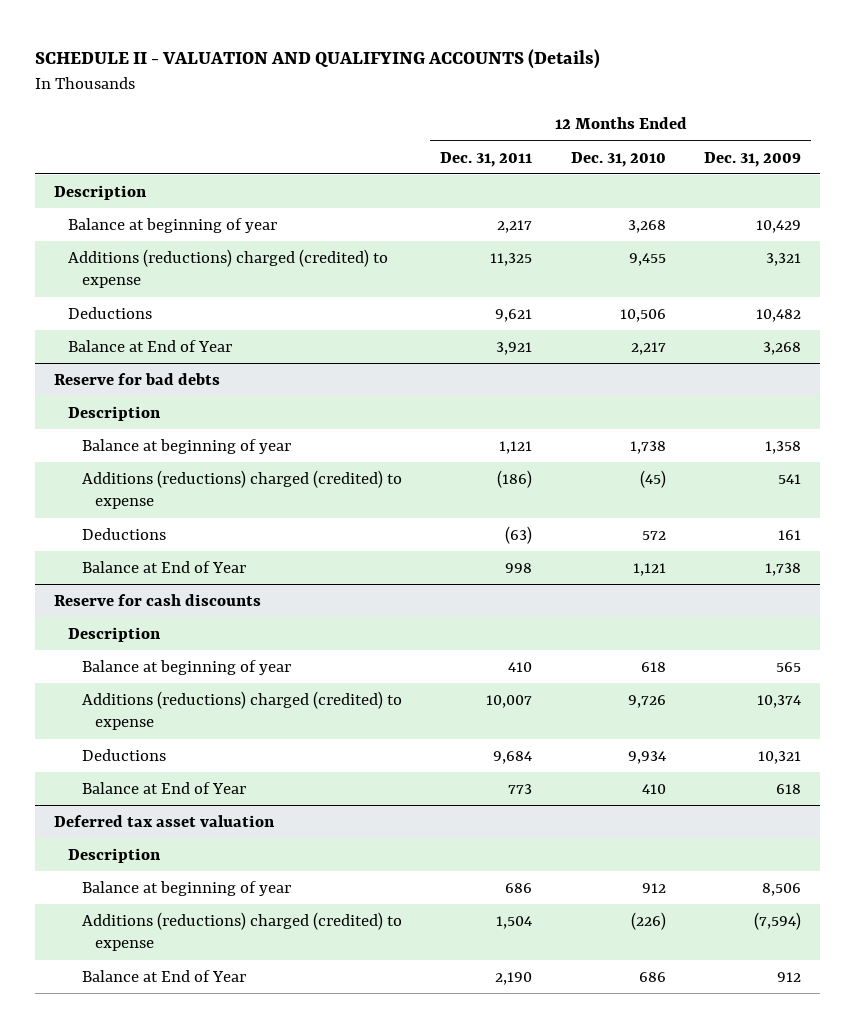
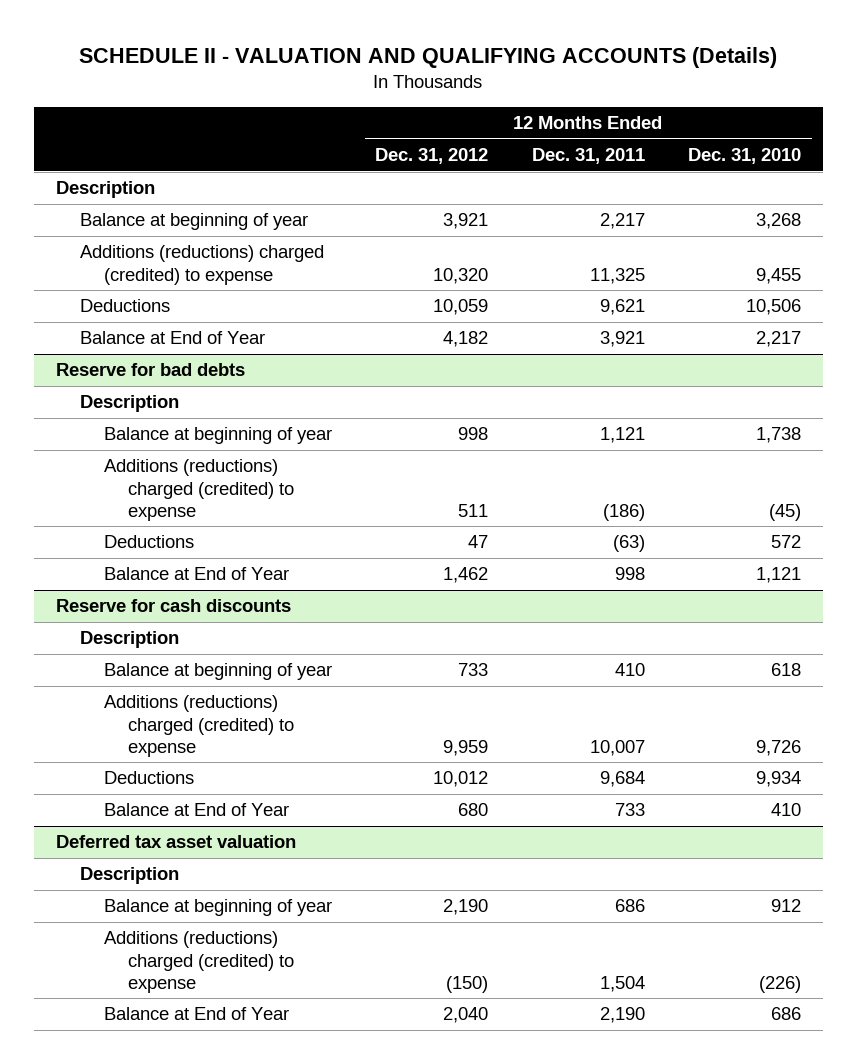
- | 12 Months Ended Dec. 31, 2011 | 12 Months Ended Dec. 31, 2010 | 12 Months Ended Dec. 31, 2009
+ | 12 Months Ended Dec. 31, 2012 | 12 Months Ended Dec. 31, 2011 | 12 Months Ended Dec. 31, 2010
@ Reserve for cash discounts
- Balance at End of Year | 773 | 410 | 618
+ Balance at End of Year | 680 | 733 | 410

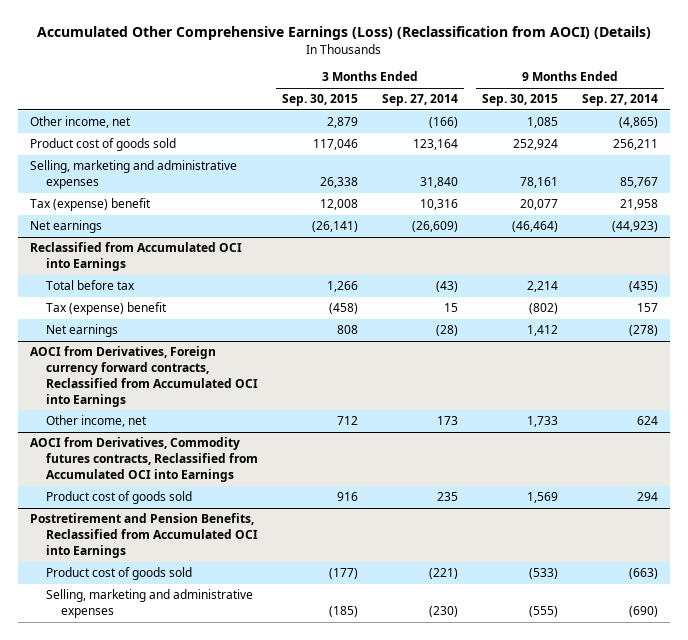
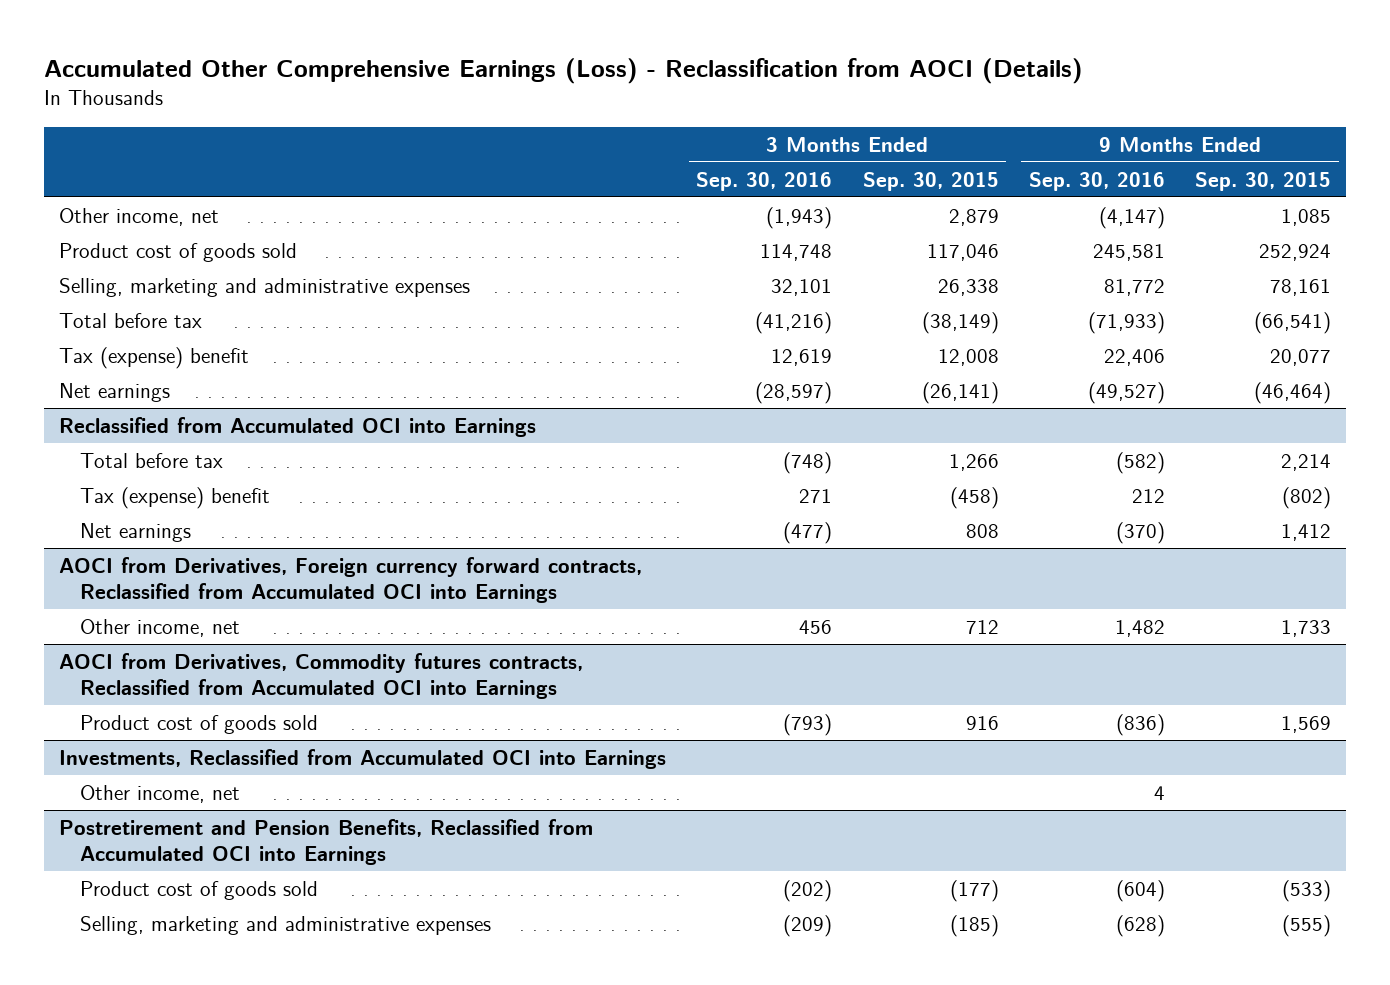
- Accumulated Other Comprehensive Earnings (Loss) (Reclassification from AOCI) (Details)
+ Accumulated Other Comprehensive Earnings (Loss) - Reclassification from AOCI (Details)
- | 3 Months Ended Sep. 30, 2015 | 3 Months Ended Sep. 27, 2014 | 9 Months Ended Sep. 30, 2015 | 9 Months Ended Sep. 27, 2014
+ | 3 Months Ended Sep. 30, 2016 | 3 Months Ended Sep. 30, 2015 | 9 Months Ended Sep. 30, 2016 | 9 Months Ended Sep. 30, 2015
+ Total before tax | (41,216) | (38,149) | (71,933) | (66,541)
+ Investments, Reclassified from Accumulated OCI into Earnings
+ Other income, net | | | 4 |

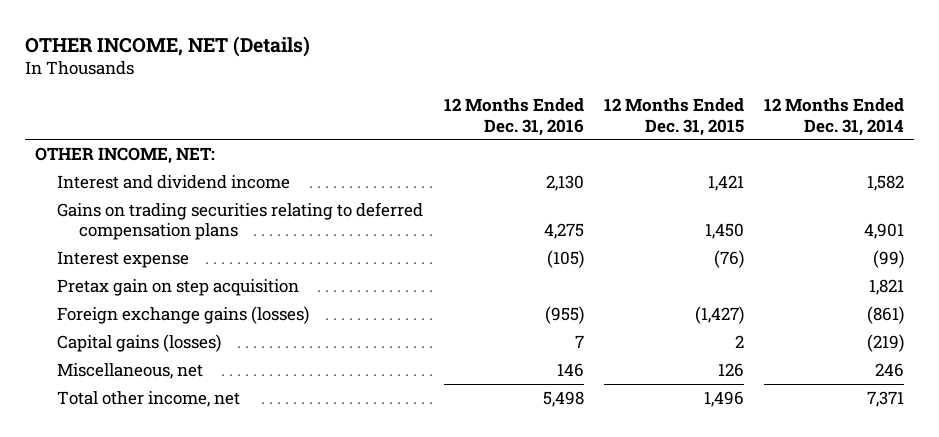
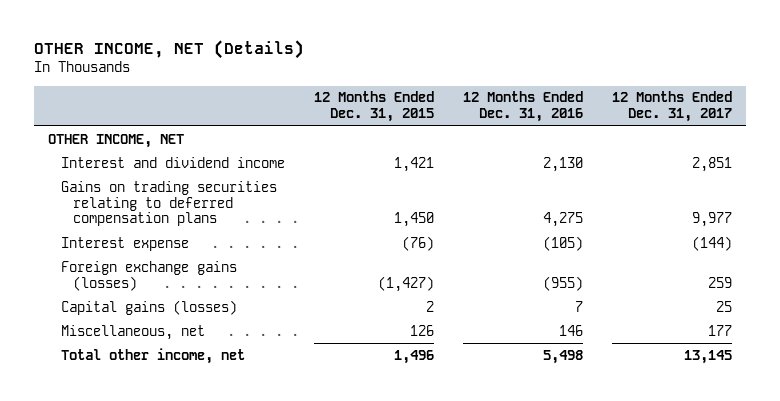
- | 12 Months Ended Dec. 31, 2016 | 12 Months Ended Dec. 31, 2015 | 12 Months Ended Dec. 31, 2014
+ | 12 Months Ended Dec. 31, 2015 | 12 Months Ended Dec. 31, 2016 | 12 Months Ended Dec. 31, 2017
- OTHER INCOME, NET:
+ OTHER INCOME, NET
- Pretax gain on step acquisition | | | 1,821

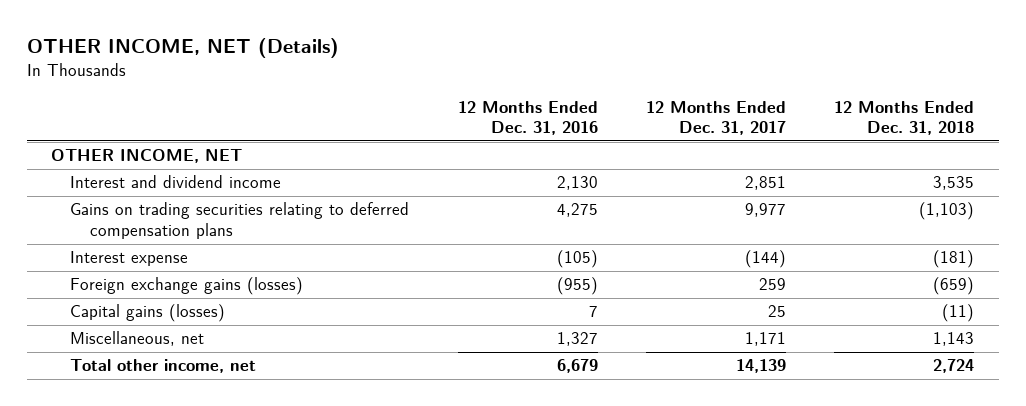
- | 12 Months Ended Dec. 31, 2015 | 12 Months Ended Dec. 31, 2016 | 12 Months Ended Dec. 31, 2017
+ | 12 Months Ended Dec. 31, 2016 | 12 Months Ended Dec. 31, 2017 | 12 Months Ended Dec. 31, 2018
- Miscellaneous, net | 126 | 146 | 177
- Total other income, net | 1,496 | 5,498 | 13,145
+ Miscellaneous, net | 1,327 | 1,171 | 1,143
+ Total other income, net | 6,679 | 14,139 | 2,724

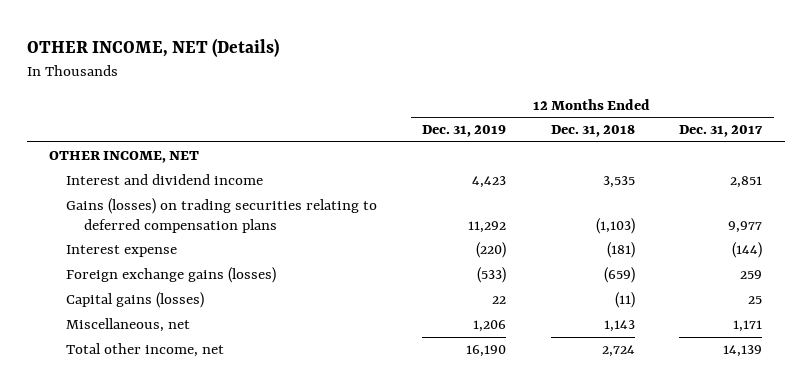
- | 12 Months Ended Dec. 31, 2016 | 12 Months Ended Dec. 31, 2017 | 12 Months Ended Dec. 31, 2018
+ | 12 Months Ended Dec. 31, 2019 | 12 Months Ended Dec. 31, 2018 | 12 Months Ended Dec. 31, 2017
- Gains on trading securities relating to deferred compensation plans | 4,275 | 9,977 | (1,103)
+ Gains (losses) on trading securities relating to deferred compensation plans | 11,292 | (1,103) | 9,977

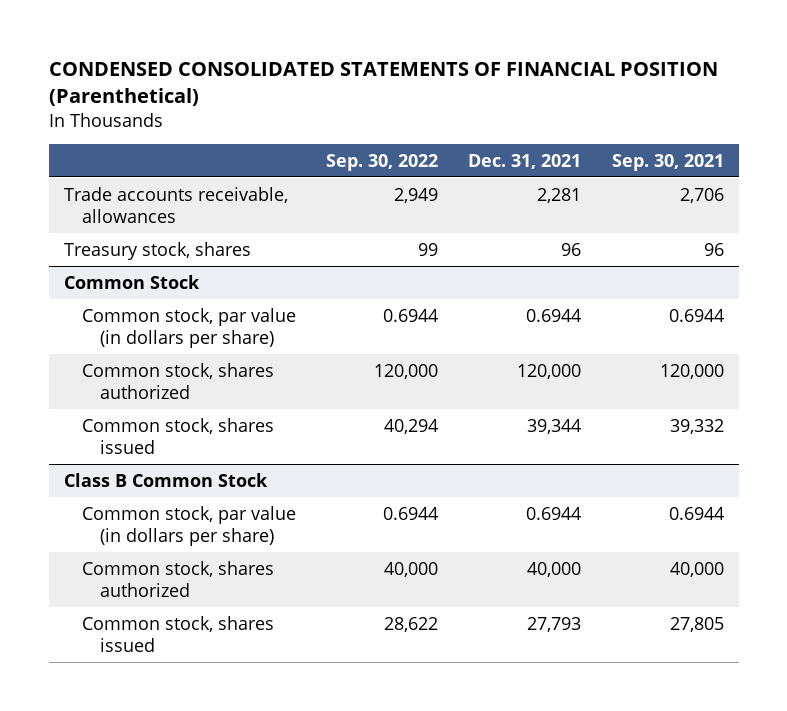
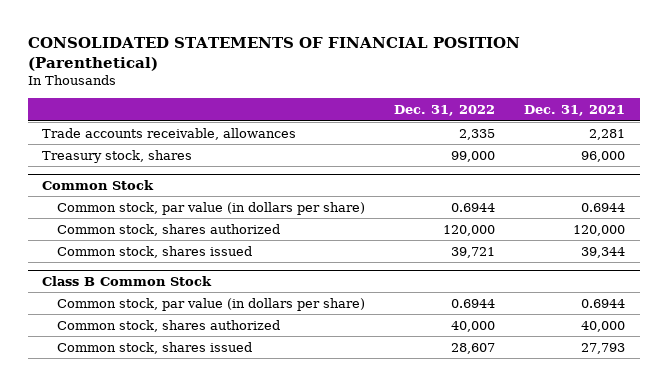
- CONDENSED CONSOLIDATED STATEMENTS OF FINANCIAL POSITION (Parenthetical)
+ CONSOLIDATED STATEMENTS OF FINANCIAL POSITION (Parenthetical)
- | Sep. 30, 2022 | Dec. 31, 2021 | Sep. 30, 2021
+ | Dec. 31, 2022 | Dec. 31, 2021
- Treasury stock, shares | 99 | 96 | 96
+ Treasury stock, shares | 99,000 | 96,000

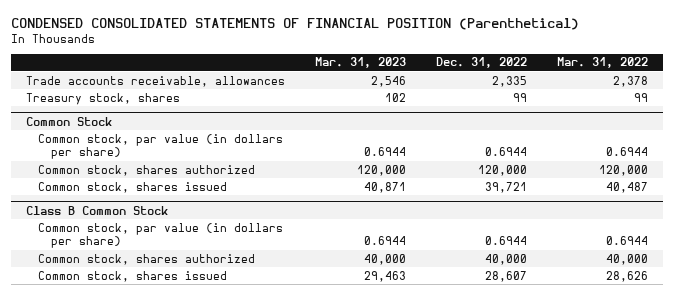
- CONSOLIDATED STATEMENTS OF FINANCIAL POSITION (Parenthetical)
+ CONDENSED CONSOLIDATED STATEMENTS OF FINANCIAL POSITION (Parenthetical)
- | Dec. 31, 2022 | Dec. 31, 2021
+ | Mar. 31, 2023 | Dec. 31, 2022 | Mar. 31, 2022
- Treasury stock, shares | 99,000 | 96,000
+ Treasury stock, shares | 102 | 99 | 99

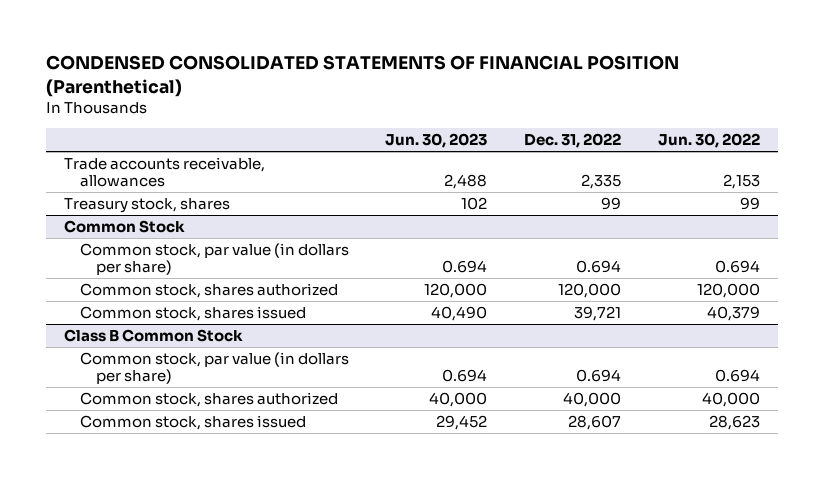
- | Mar. 31, 2023 | Dec. 31, 2022 | Mar. 31, 2022
+ | Jun. 30, 2023 | Dec. 31, 2022 | Jun. 30, 2022
@ Common Stock
- Common stock, par value (in dollars per share) | 0.6944 | 0.6944 | 0.6944
+ Common stock, par value (in dollars per share) | 0.694 | 0.694 | 0.694
@ Class B Common Stock
- Common stock, par value (in dollars per share) | 0.6944 | 0.6944 | 0.6944
+ Common stock, par value (in dollars per share) | 0.694 | 0.694 | 0.694

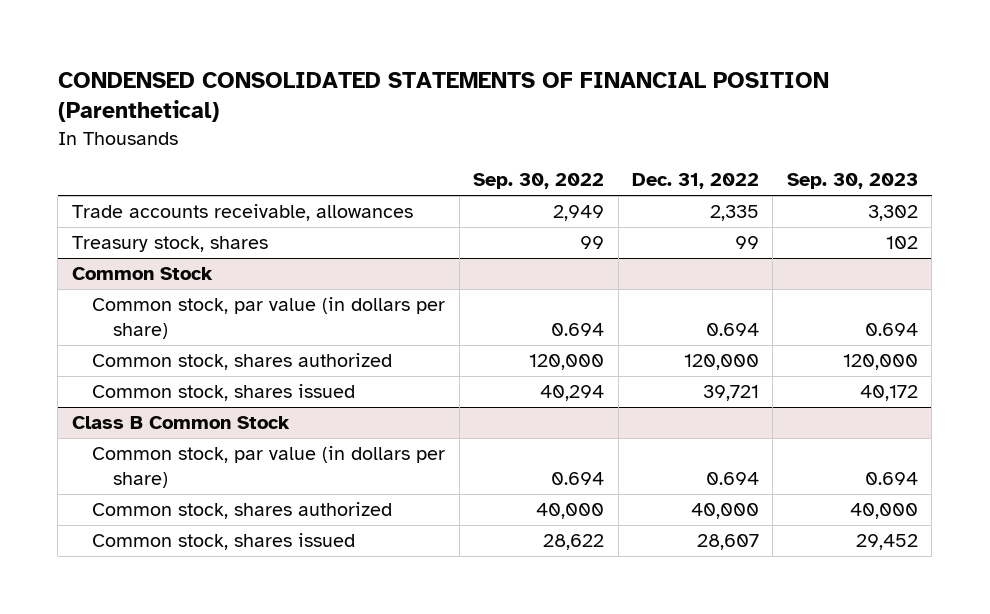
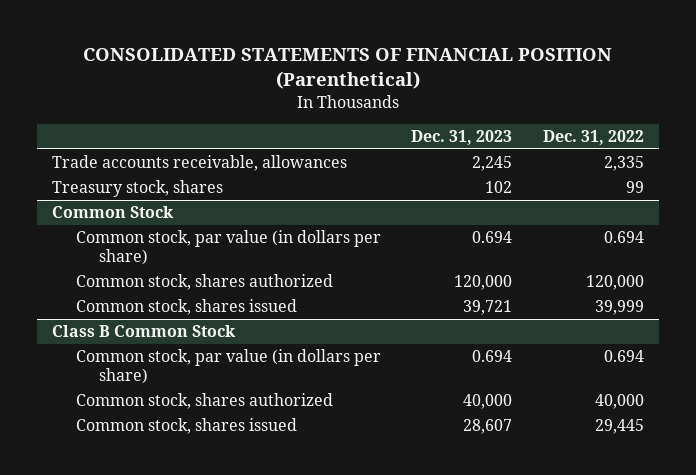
- CONDENSED CONSOLIDATED STATEMENTS OF FINANCIAL POSITION (Parenthetical)
+ CONSOLIDATED STATEMENTS OF FINANCIAL POSITION (Parenthetical)
- | Sep. 30, 2022 | Dec. 31, 2022 | Sep. 30, 2023
+ | Dec. 31, 2023 | Dec. 31, 2022
@ Common Stock
- Common stock, shares issued | 40,294 | 39,721 | 40,172
+ Common stock, shares issued | 39,721 | 39,999
@ Class B Common Stock
- Common stock, shares issued | 28,622 | 28,607 | 29,452
+ Common stock, shares issued | 28,607 | 29,445

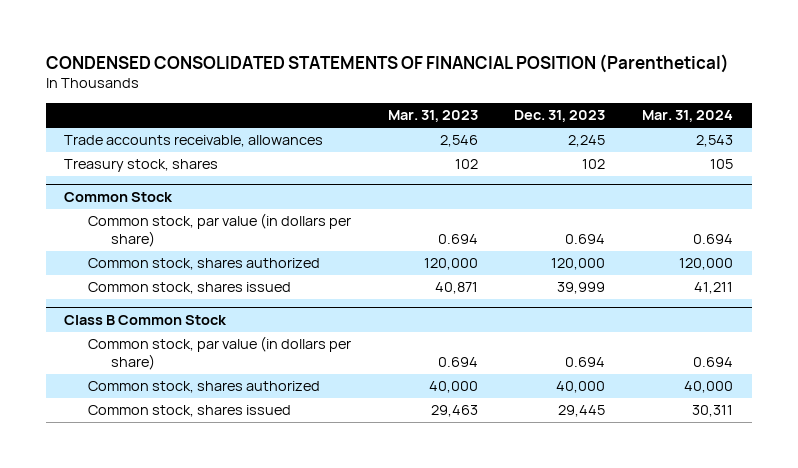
- CONSOLIDATED STATEMENTS OF FINANCIAL POSITION (Parenthetical)
+ CONDENSED CONSOLIDATED STATEMENTS OF FINANCIAL POSITION (Parenthetical)
- | Dec. 31, 2023 | Dec. 31, 2022
+ | Mar. 31, 2023 | Dec. 31, 2023 | Mar. 31, 2024
@ Common Stock
- Common stock, shares issued | 39,721 | 39,999
+ Common stock, shares issued | 40,871 | 39,999 | 41,211
@ Class B Common Stock
- Common stock, shares issued | 28,607 | 29,445
+ Common stock, shares issued | 29,463 | 29,445 | 30,311

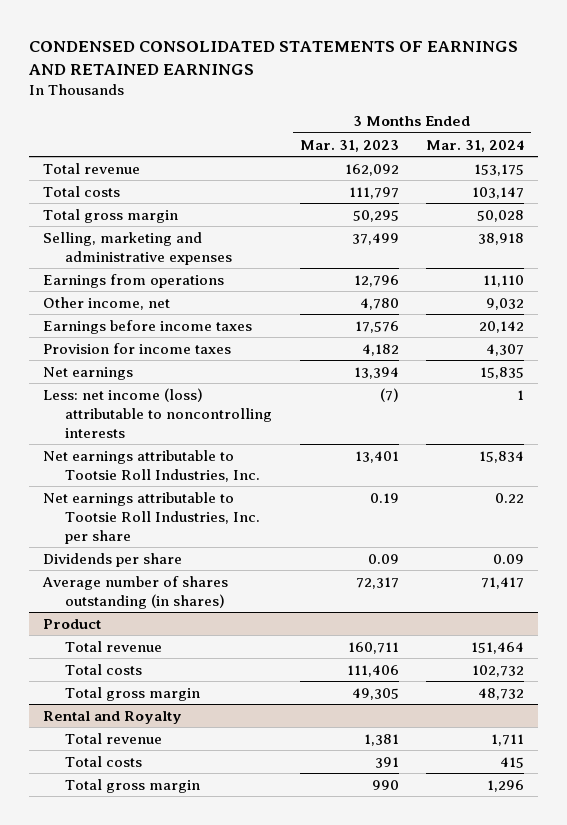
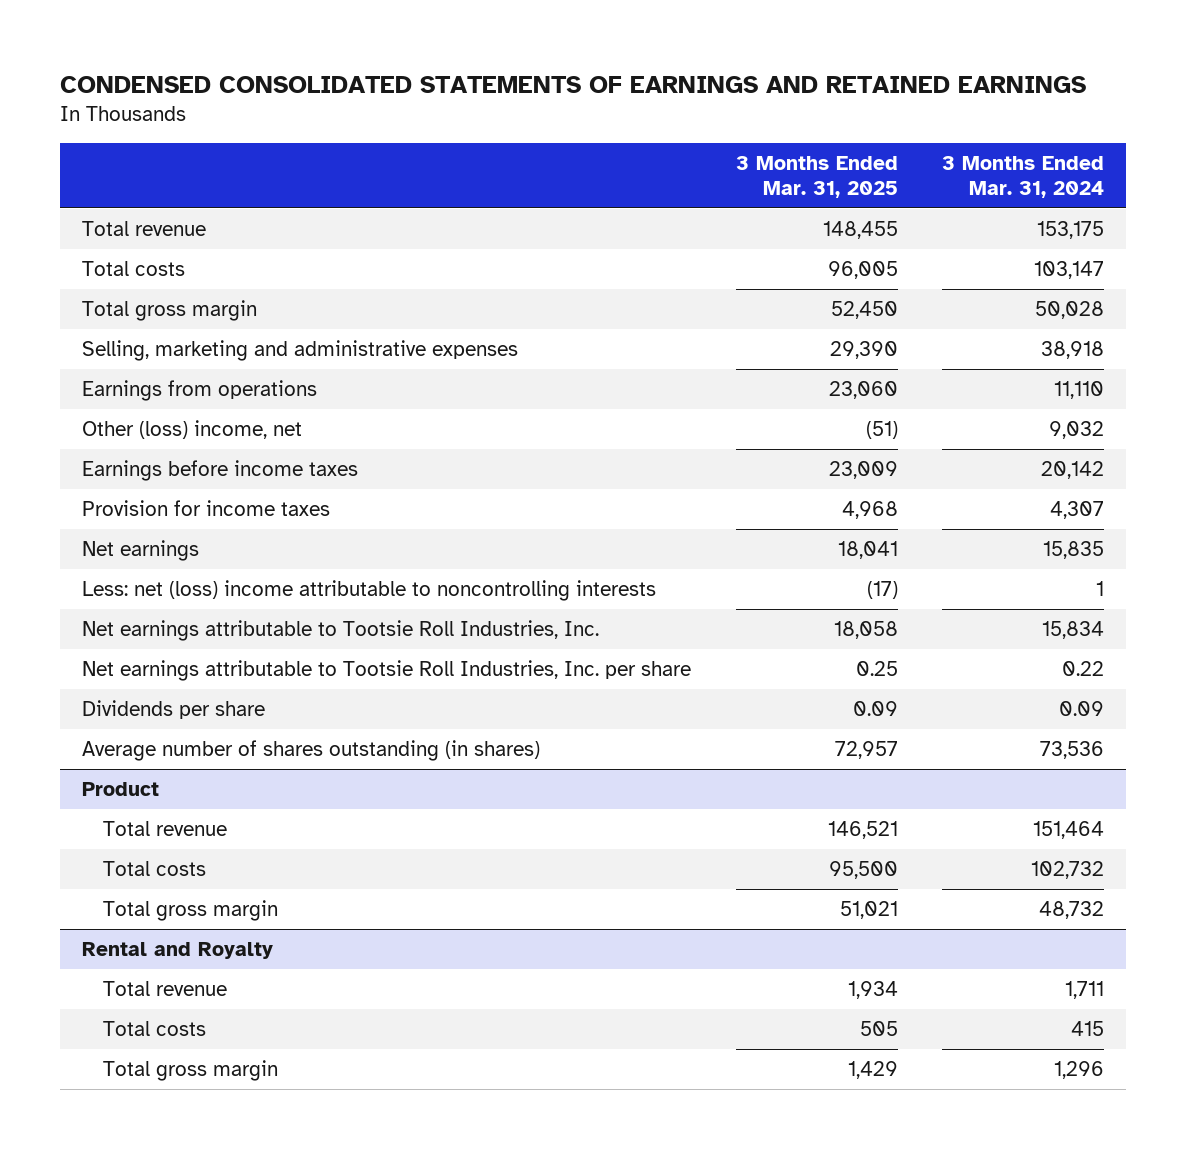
- | 3 Months Ended Mar. 31, 2023 | 3 Months Ended Mar. 31, 2024
+ | 3 Months Ended Mar. 31, 2025 | 3 Months Ended Mar. 31, 2024
- Other income, net | 4,780 | 9,032
+ Other (loss) income, net | (51) | 9,032
- Less: net income (loss) attributable to noncontrolling interests | (7) | 1
+ Less: net (loss) income attributable to noncontrolling interests | (17) | 1
- Average number of shares outstanding (in shares) | 72,317 | 71,417
+ Average number of shares outstanding (in shares) | 72,957 | 73,536

